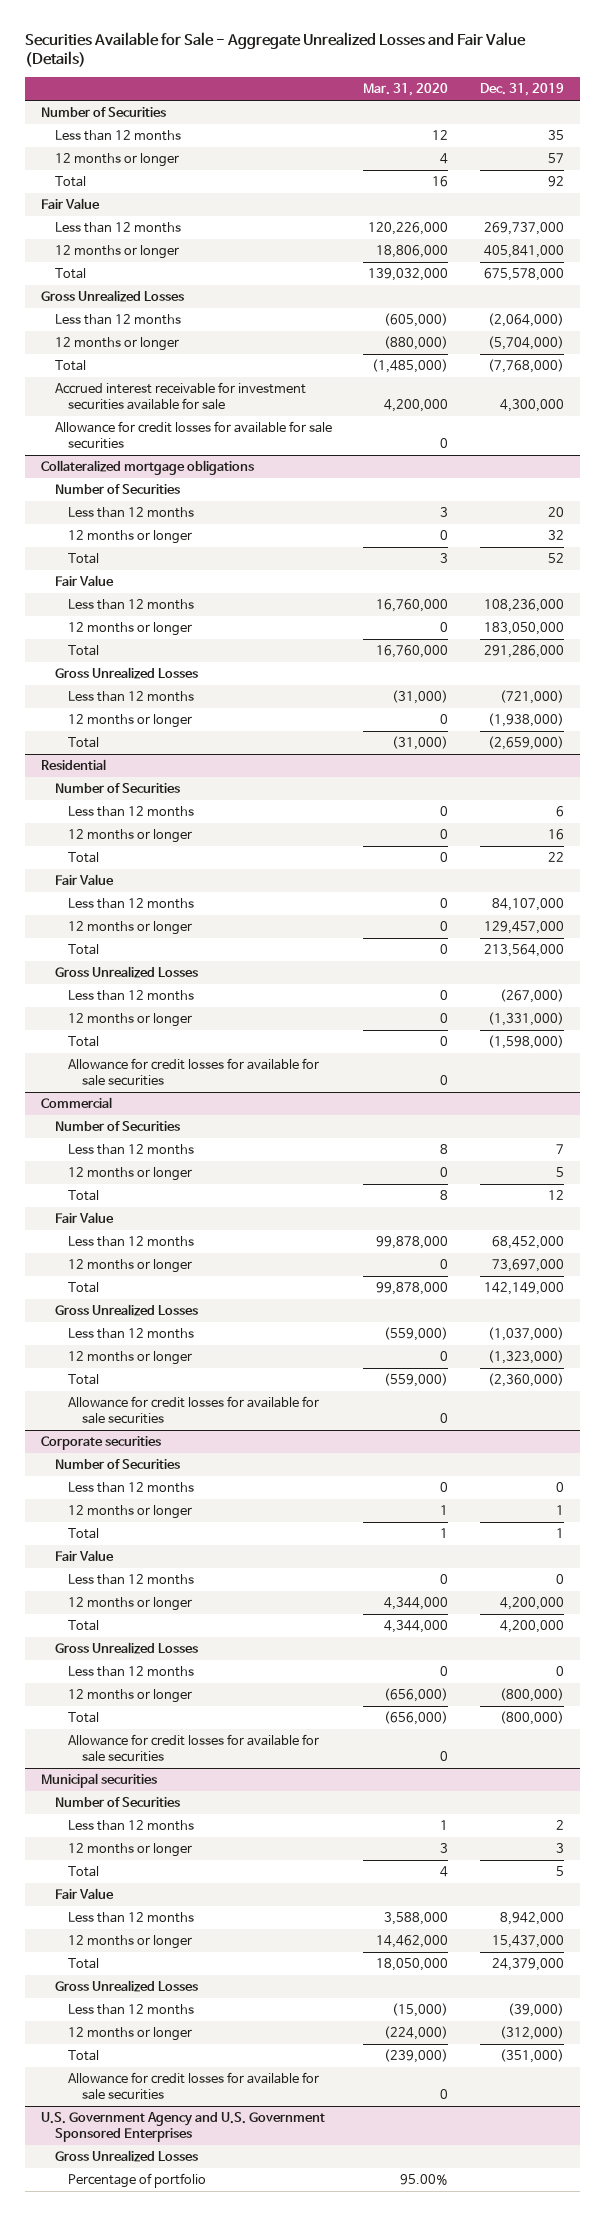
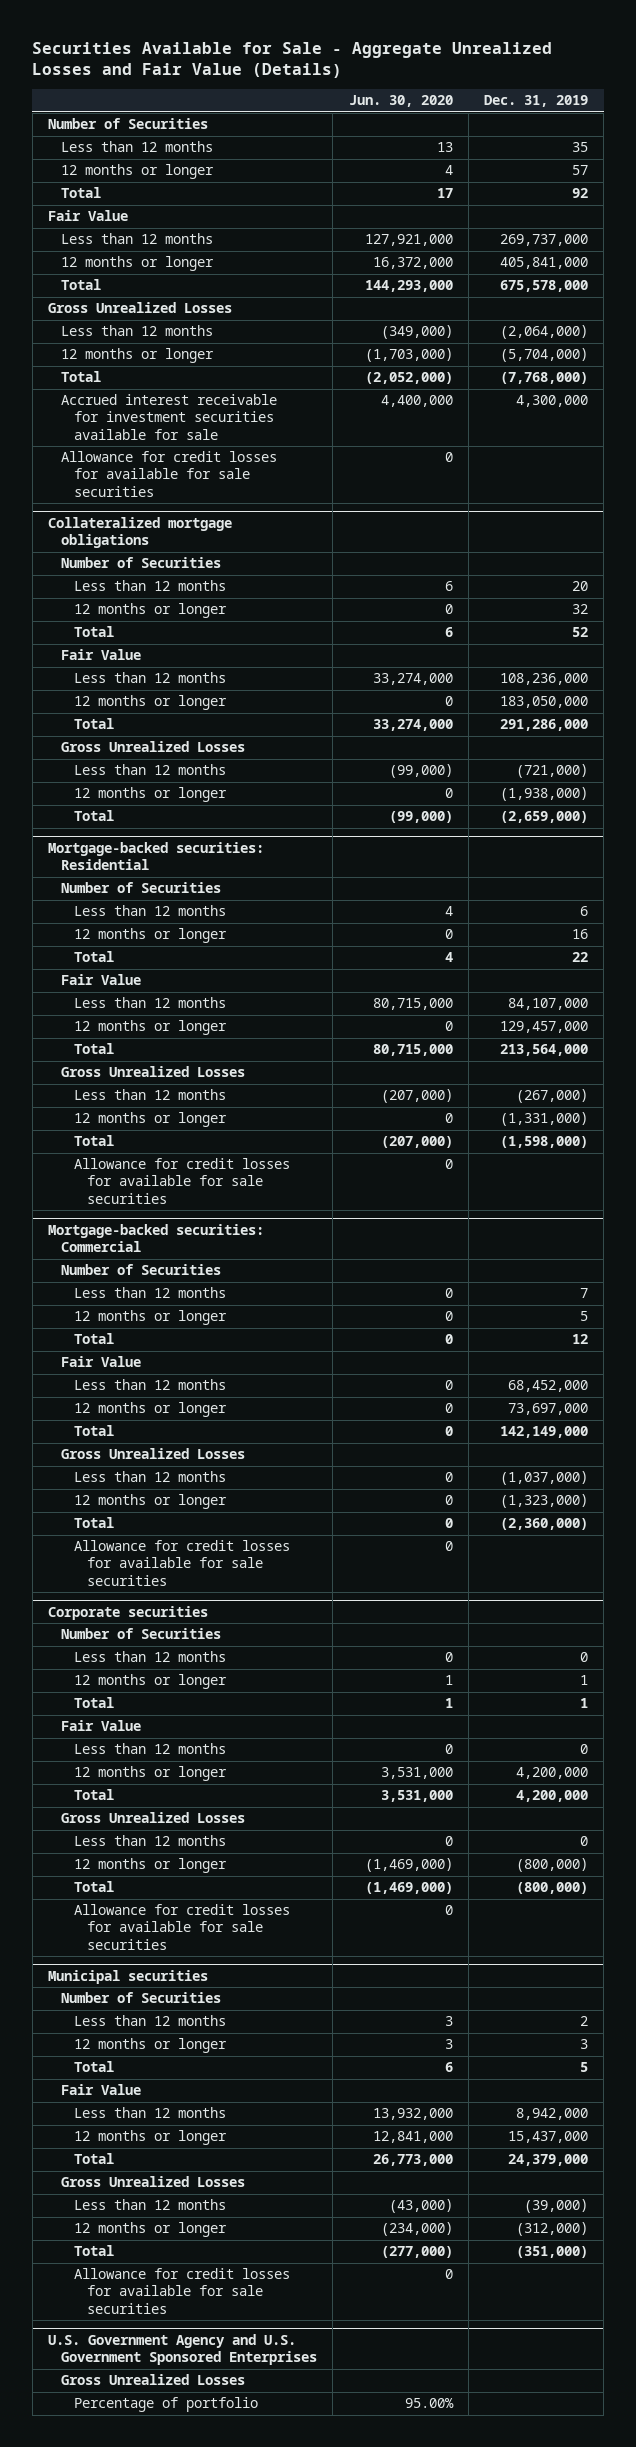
- | Mar. 31, 2020 | Dec. 31, 2019
+ | Jun. 30, 2020 | Dec. 31, 2019
- Residential
+ Mortgage-backed securities: Residential
- Commercial
+ Mortgage-backed securities: Commercial

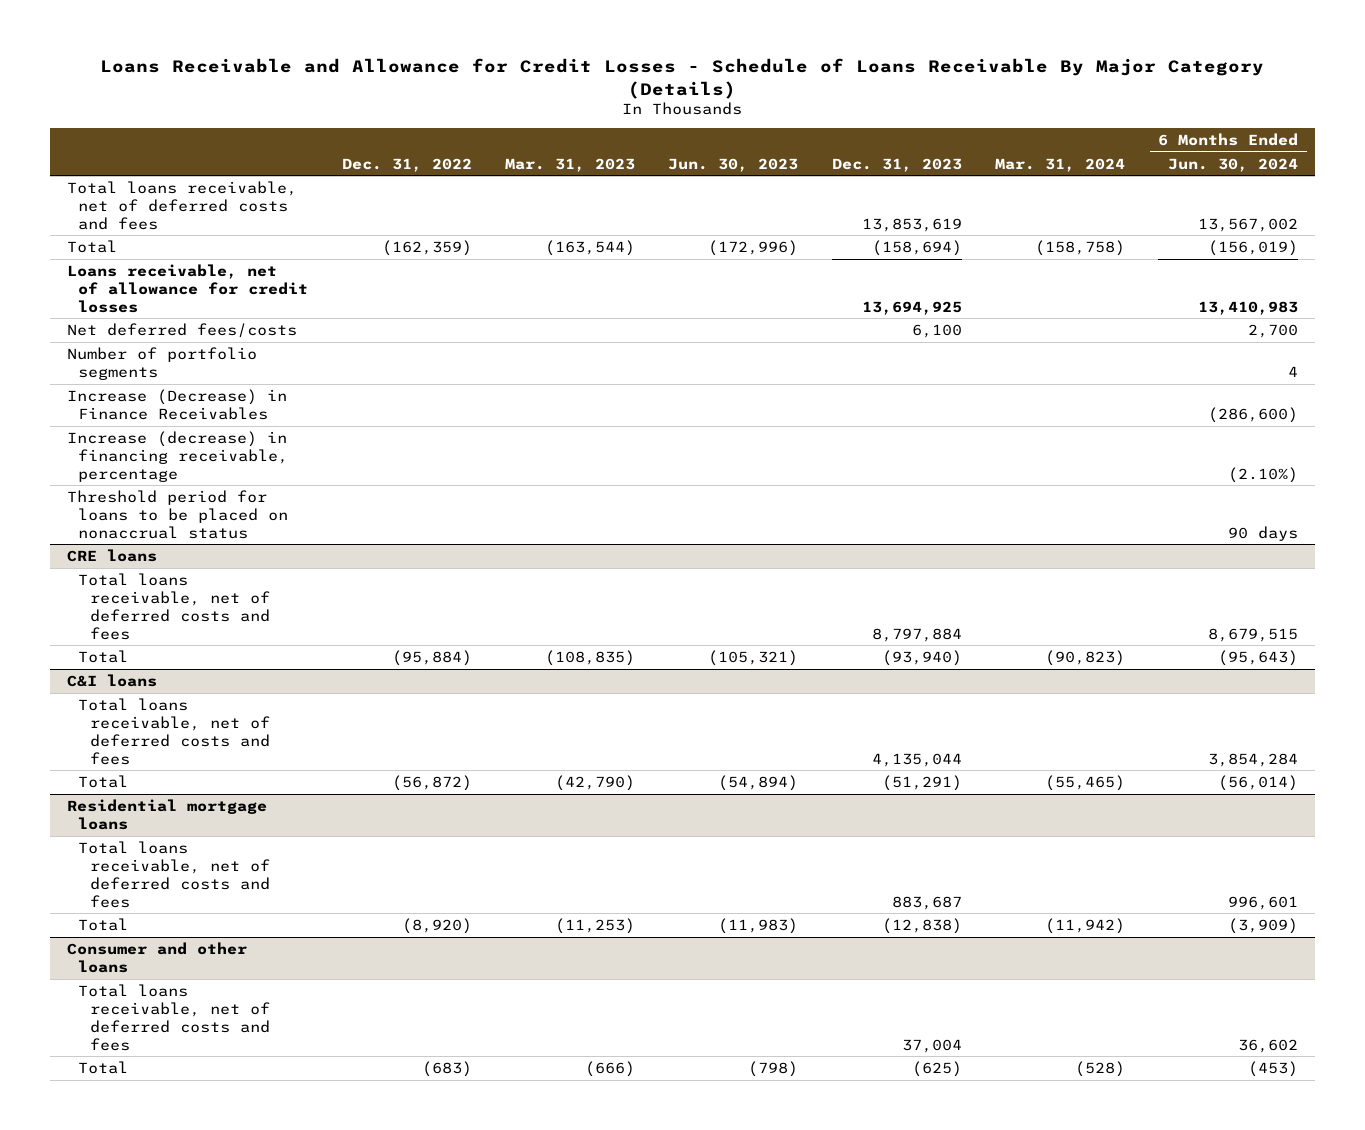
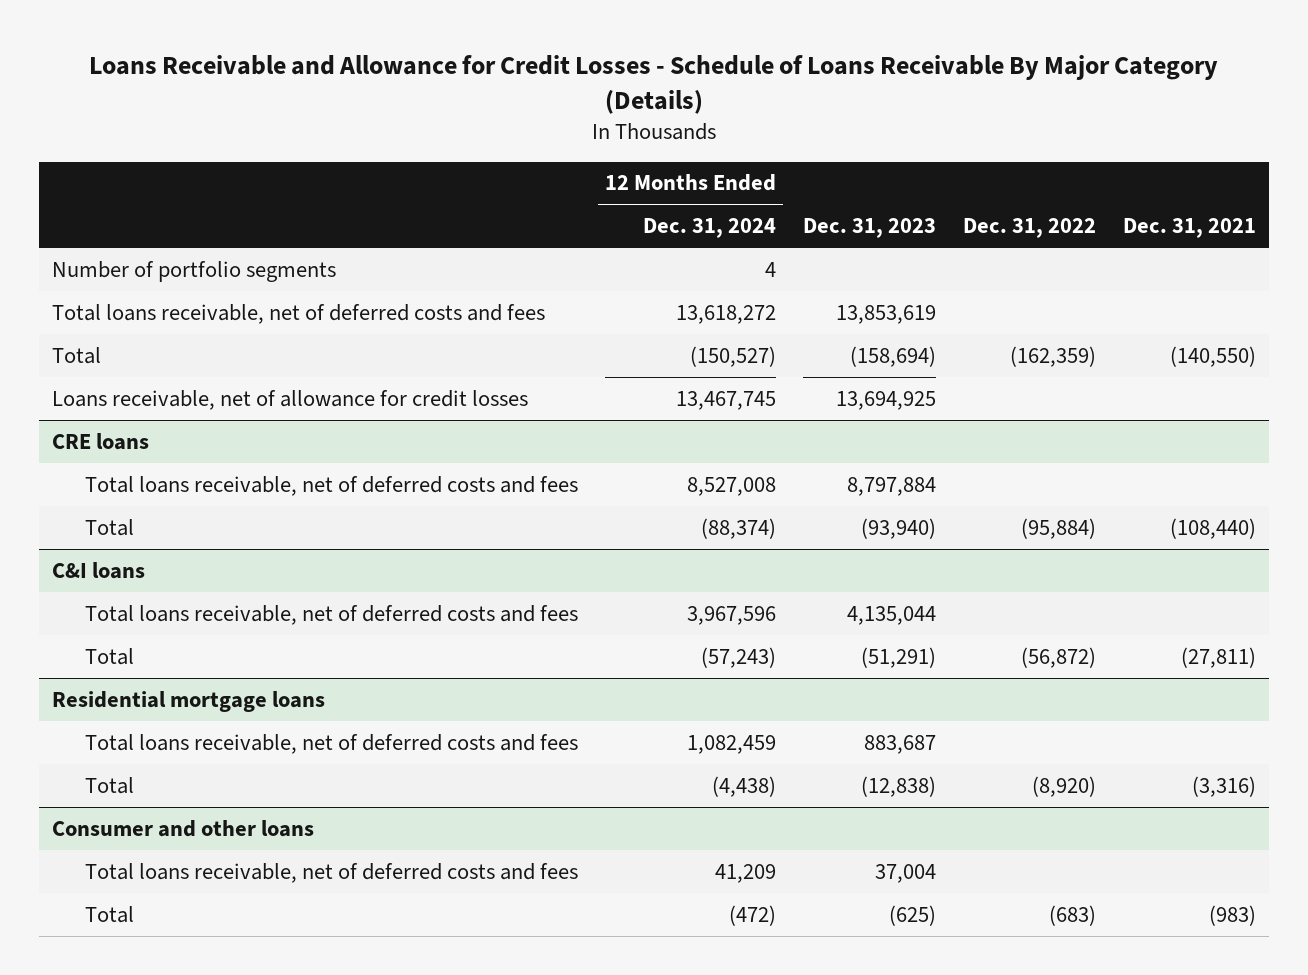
- | Dec. 31, 2022 | Mar. 31, 2023 | Jun. 30, 2023 | Dec. 31, 2023 | Mar. 31, 2024 | 6 Months Ended Jun. 30, 2024
+ | 12 Months Ended Dec. 31, 2024 | Dec. 31, 2023 | Dec. 31, 2022 | Dec. 31, 2021
moved up: Number of portfolio segments | 4 | | |
- Net deferred fees/costs | | | | 6,100 | | 2,700
- Increase (Decrease) in Finance Receivables | | | | | | (286,600)
- Increase (decrease) in financing receivable, percentage | | | | | | (2.10%)
- Threshold period for loans to be placed on nonaccrual status | | | | | | 90 days

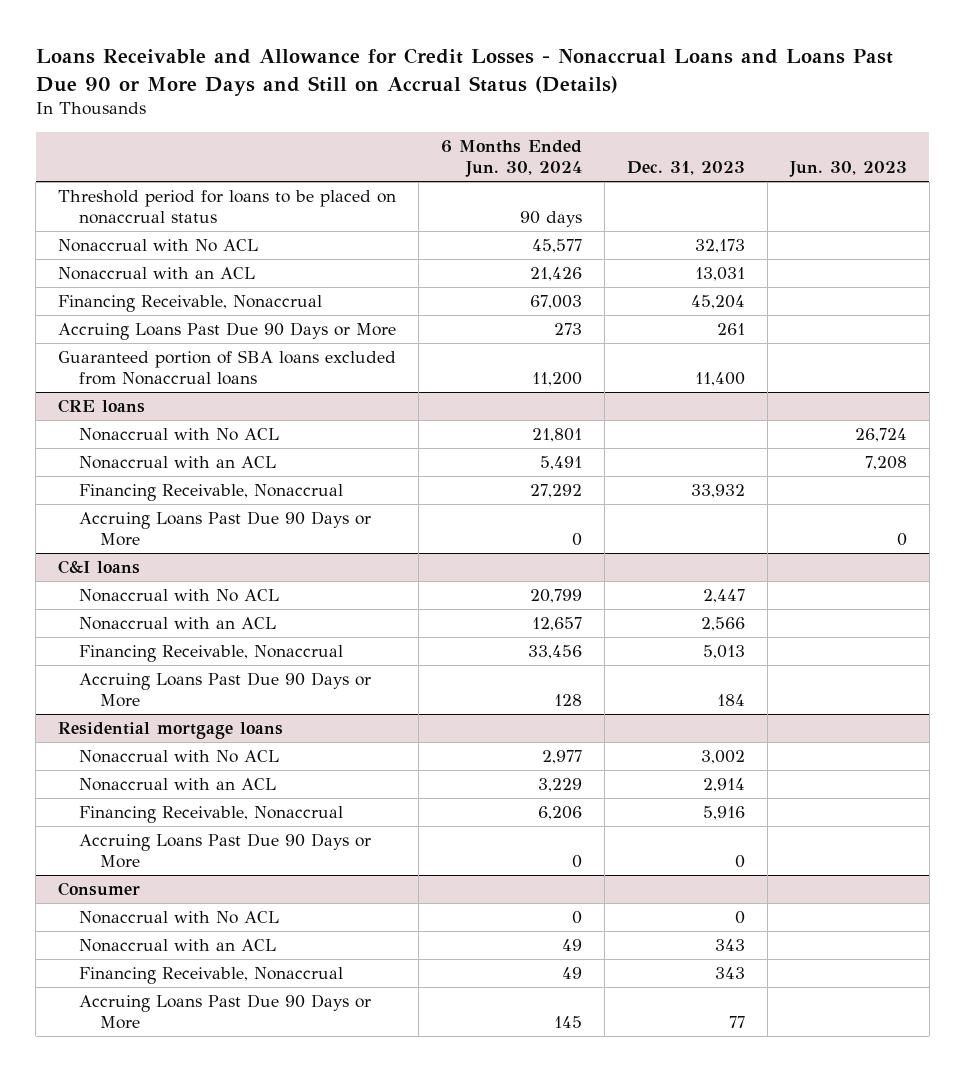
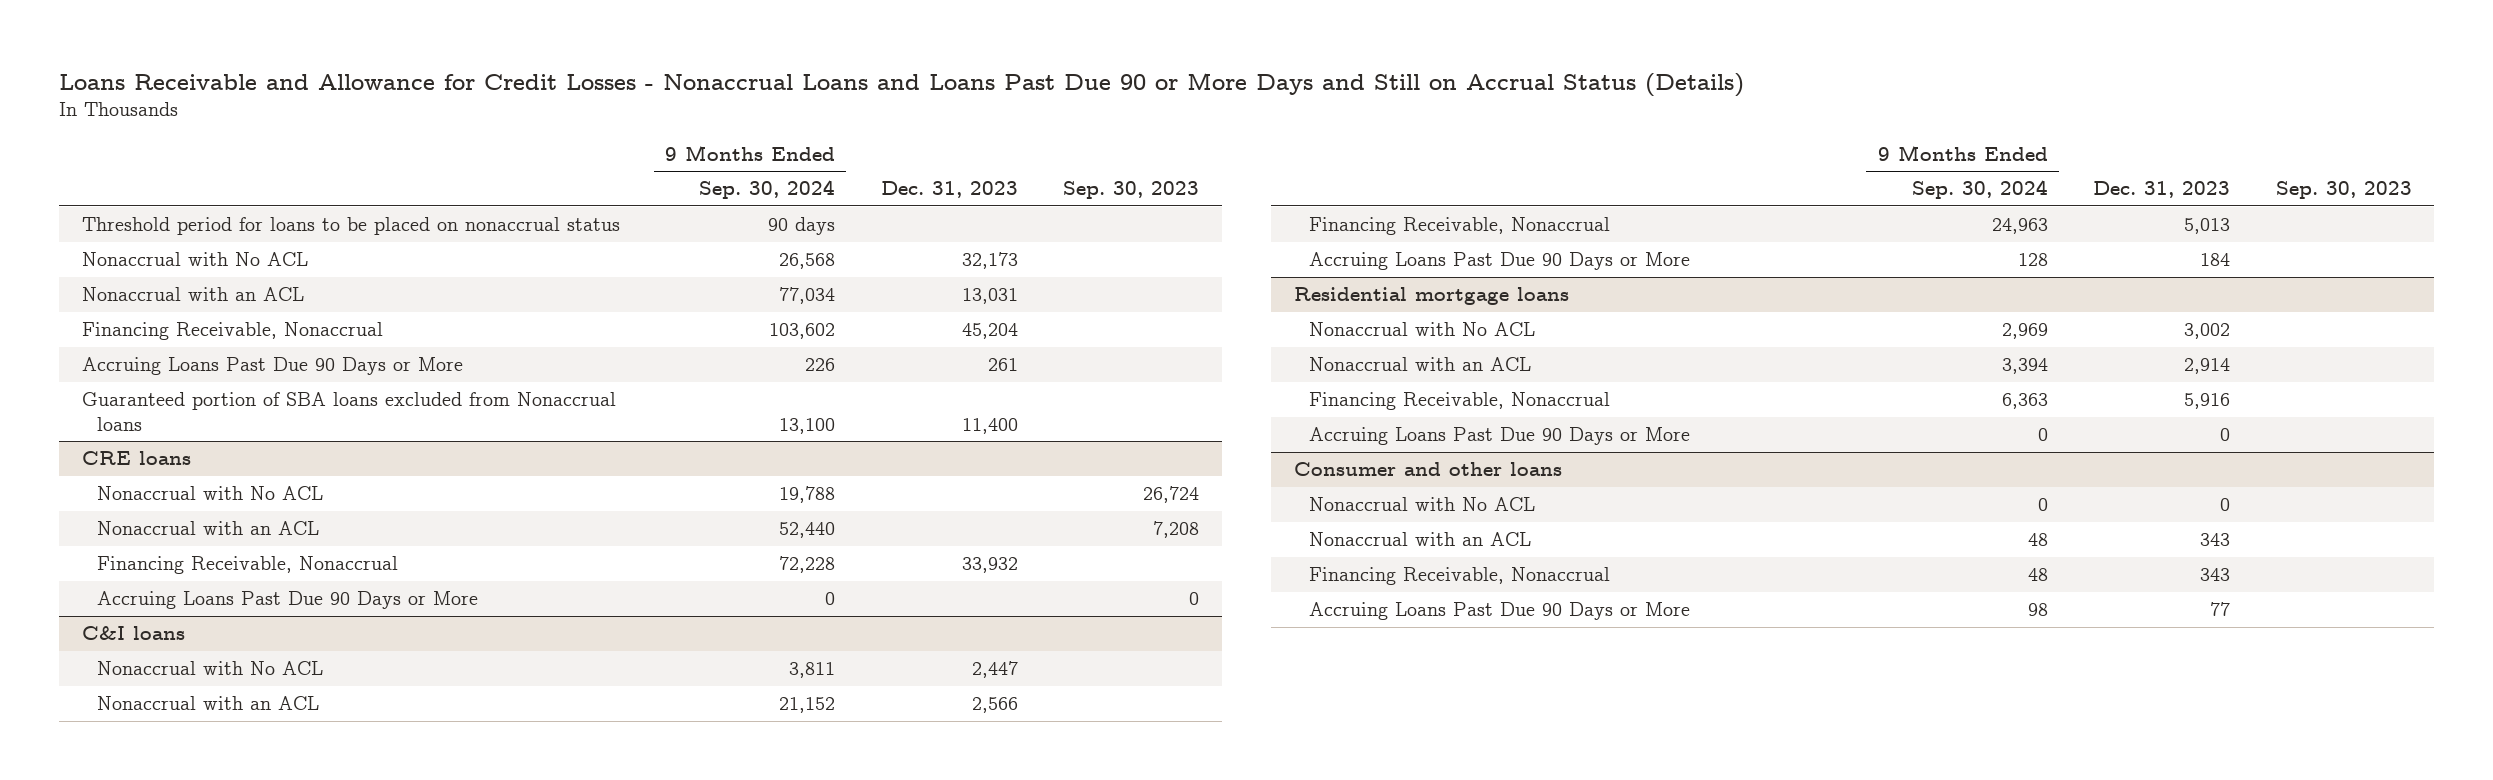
- | 6 Months Ended Jun. 30, 2024 | Dec. 31, 2023 | Jun. 30, 2023
+ | 9 Months Ended Sep. 30, 2024 | Dec. 31, 2023 | Sep. 30, 2023
- Consumer
+ Consumer and other loans

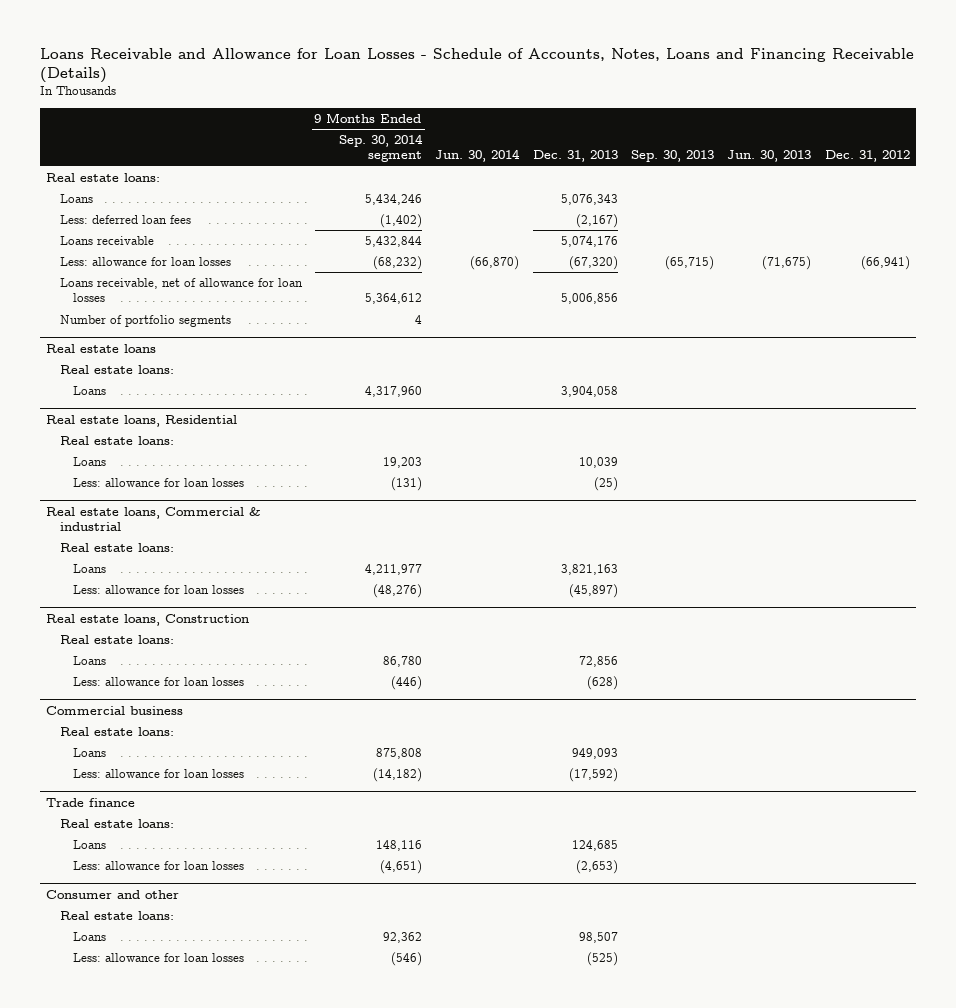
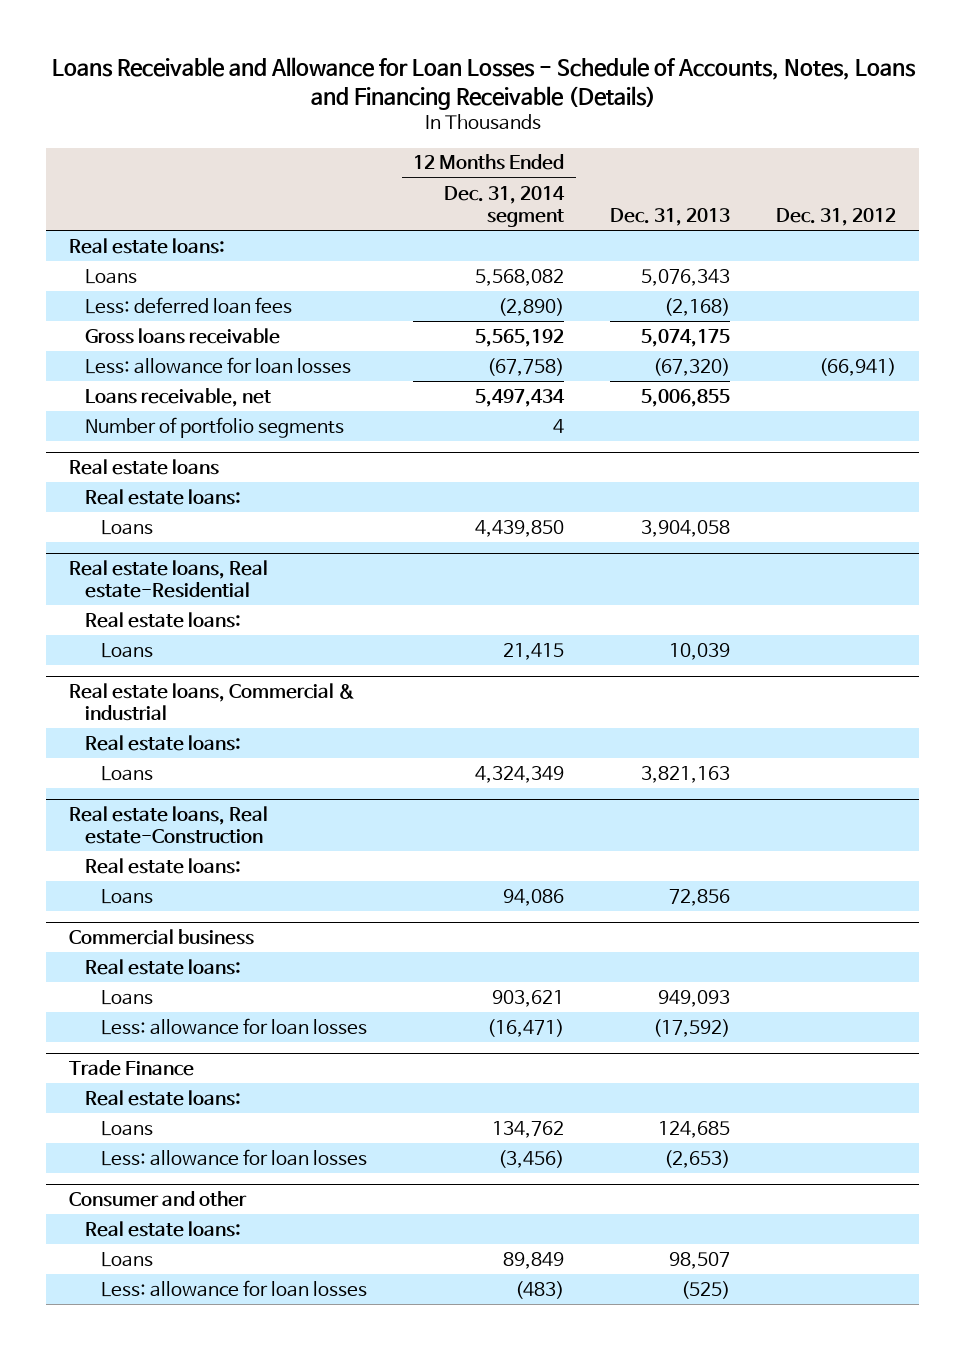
- | 9 Months Ended Sep. 30, 2014 segment | Jun. 30, 2014 | Dec. 31, 2013 | Sep. 30, 2013 | Jun. 30, 2013 | Dec. 31, 2012
+ | 12 Months Ended Dec. 31, 2014 segment | Dec. 31, 2013 | Dec. 31, 2012
- Less: deferred loan fees | (1,402) | | (2,167) | | |
- Loans receivable | 5,432,844 | | 5,074,176 | | |
+ Less: deferred loan fees | (2,890) | (2,168) |
+ Gross loans receivable | 5,565,192 | 5,074,175 |
- Loans receivable, net of allowance for loan losses | 5,364,612 | | 5,006,856 | | |
+ Loans receivable, net | 5,497,434 | 5,006,855 |
- Real estate loans, Residential
+ Real estate loans, Real estate-Residential
- Less: allowance for loan losses | (131) | | (25) | | |
@ Real estate loans, Commercial & industrial
- Less: allowance for loan losses | (48,276) | | (45,897) | | |
- Real estate loans, Construction
+ Real estate loans, Real estate-Construction
- Less: allowance for loan losses | (446) | | (628) | | |
- Trade finance
+ Trade Finance

